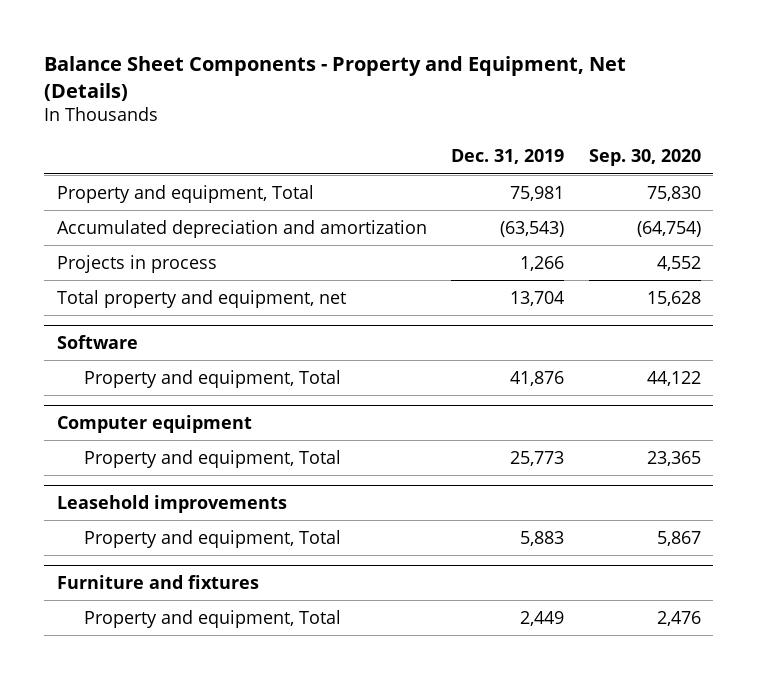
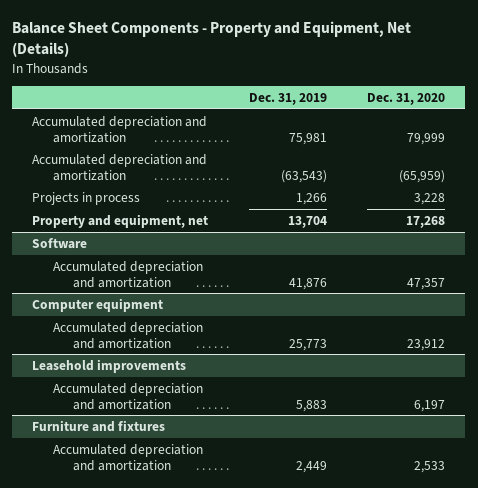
- | Dec. 31, 2019 | Sep. 30, 2020
+ | Dec. 31, 2019 | Dec. 31, 2020
- Property and equipment, Total | 75,981 | 75,830
+ Accumulated depreciation and amortization | 75,981 | 79,999
- Total property and equipment, net | 13,704 | 15,628
+ Property and equipment, net | 13,704 | 17,268
@ Software
- Property and equipment, Total | 41,876 | 44,122
+ Accumulated depreciation and amortization | 41,876 | 47,357
@ Computer equipment
- Property and equipment, Total | 25,773 | 23,365
+ Accumulated depreciation and amortization | 25,773 | 23,912
@ Leasehold improvements
- Property and equipment, Total | 5,883 | 5,867
+ Accumulated depreciation and amortization | 5,883 | 6,197
@ Furniture and fixtures
- Property and equipment, Total | 2,449 | 2,476
+ Accumulated depreciation and amortization | 2,449 | 2,533

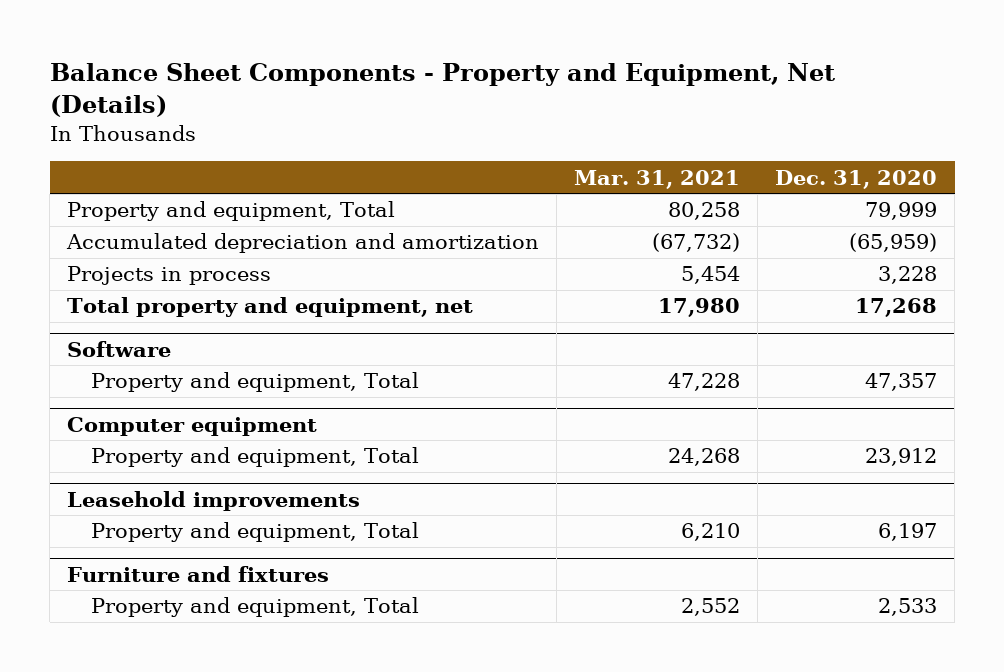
- | Dec. 31, 2019 | Dec. 31, 2020
+ | Mar. 31, 2021 | Dec. 31, 2020
- Accumulated depreciation and amortization | 75,981 | 79,999
+ Property and equipment, Total | 80,258 | 79,999
- Property and equipment, net | 13,704 | 17,268
+ Total property and equipment, net | 17,980 | 17,268
@ Software
- Accumulated depreciation and amortization | 41,876 | 47,357
+ Property and equipment, Total | 47,228 | 47,357
@ Computer equipment
- Accumulated depreciation and amortization | 25,773 | 23,912
+ Property and equipment, Total | 24,268 | 23,912
@ Leasehold improvements
- Accumulated depreciation and amortization | 5,883 | 6,197
+ Property and equipment, Total | 6,210 | 6,197
@ Furniture and fixtures
- Accumulated depreciation and amortization | 2,449 | 2,533
+ Property and equipment, Total | 2,552 | 2,533

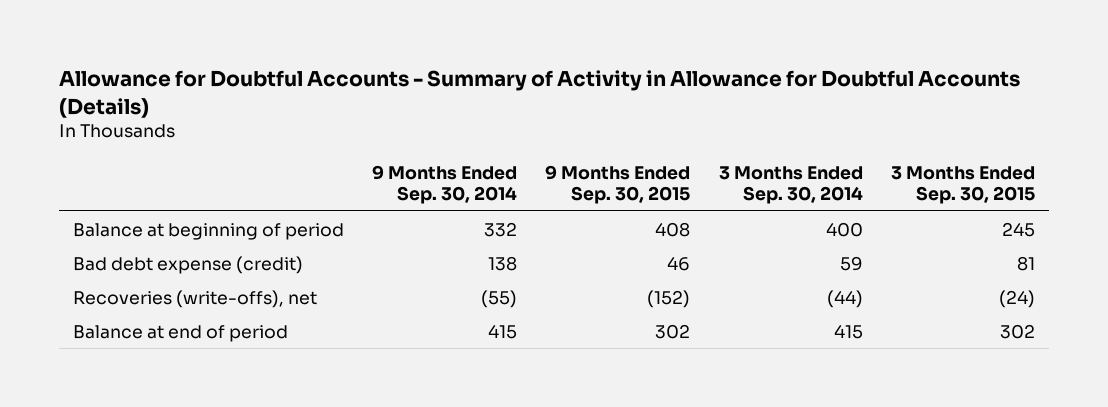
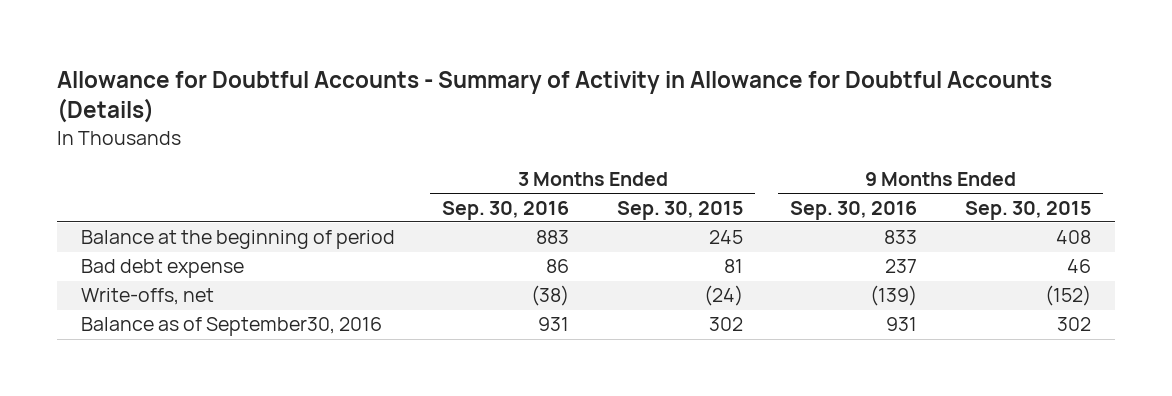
- | 9 Months Ended Sep. 30, 2014 | 9 Months Ended Sep. 30, 2015 | 3 Months Ended Sep. 30, 2014 | 3 Months Ended Sep. 30, 2015
+ | 3 Months Ended Sep. 30, 2016 | 3 Months Ended Sep. 30, 2015 | 9 Months Ended Sep. 30, 2016 | 9 Months Ended Sep. 30, 2015
- Balance at beginning of period | 332 | 408 | 400 | 245
- Bad debt expense (credit) | 138 | 46 | 59 | 81
- Recoveries (write-offs), net | (55) | (152) | (44) | (24)
- Balance at end of period | 415 | 302 | 415 | 302
+ Balance at the beginning of period | 883 | 245 | 833 | 408
+ Bad debt expense | 86 | 81 | 237 | 46
+ Write-offs, net | (38) | (24) | (139) | (152)
+ Balance as of September30, 2016 | 931 | 302 | 931 | 302

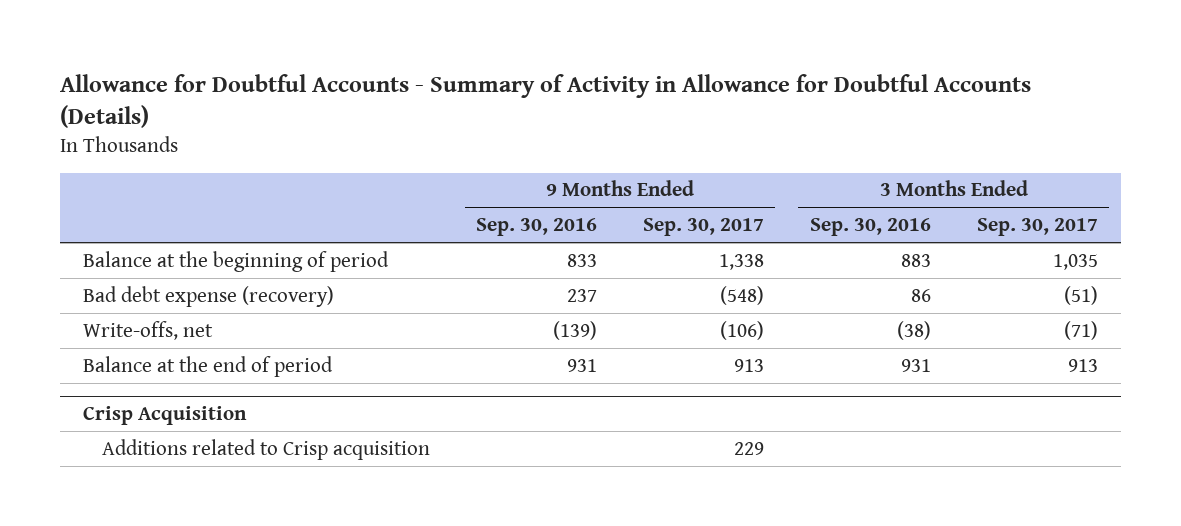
- | 3 Months Ended Sep. 30, 2016 | 3 Months Ended Sep. 30, 2015 | 9 Months Ended Sep. 30, 2016 | 9 Months Ended Sep. 30, 2015
+ | 9 Months Ended Sep. 30, 2016 | 9 Months Ended Sep. 30, 2017 | 3 Months Ended Sep. 30, 2016 | 3 Months Ended Sep. 30, 2017
- Bad debt expense | 86 | 81 | 237 | 46
+ Bad debt expense (recovery) | 237 | (548) | 86 | (51)
- Balance as of September30, 2016 | 931 | 302 | 931 | 302
+ Balance at the end of period | 931 | 913 | 931 | 913
+ Crisp Acquisition
+ Additions related to Crisp acquisition | | 229 | |

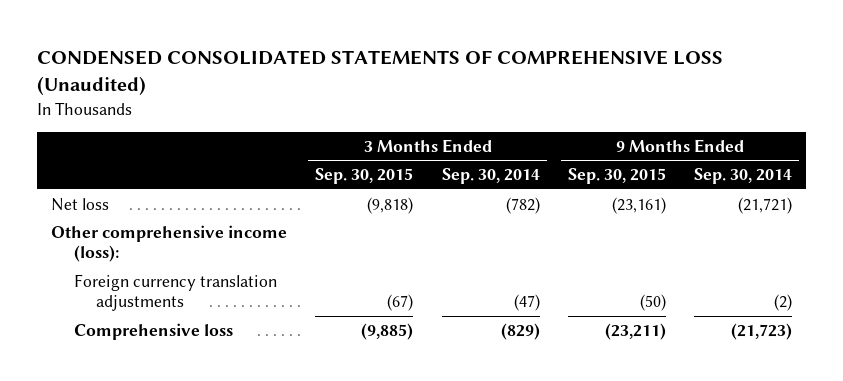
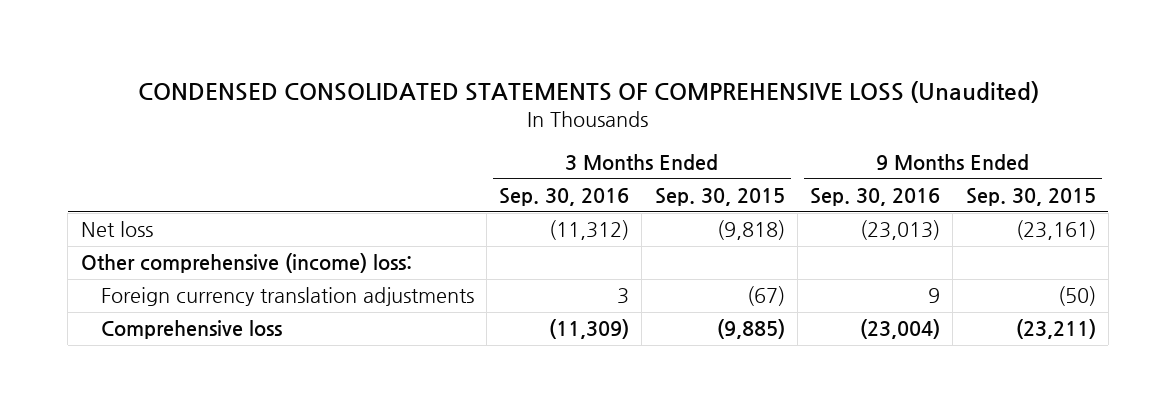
- | 3 Months Ended Sep. 30, 2015 | 3 Months Ended Sep. 30, 2014 | 9 Months Ended Sep. 30, 2015 | 9 Months Ended Sep. 30, 2014
+ | 3 Months Ended Sep. 30, 2016 | 3 Months Ended Sep. 30, 2015 | 9 Months Ended Sep. 30, 2016 | 9 Months Ended Sep. 30, 2015
- Other comprehensive income (loss):
+ Other comprehensive (income) loss:

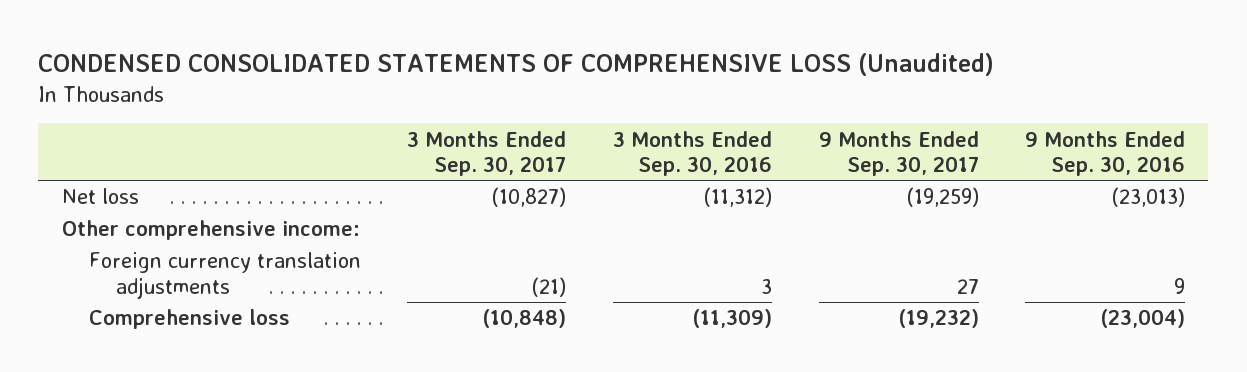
- | 3 Months Ended Sep. 30, 2016 | 3 Months Ended Sep. 30, 2015 | 9 Months Ended Sep. 30, 2016 | 9 Months Ended Sep. 30, 2015
+ | 3 Months Ended Sep. 30, 2017 | 3 Months Ended Sep. 30, 2016 | 9 Months Ended Sep. 30, 2017 | 9 Months Ended Sep. 30, 2016
- Other comprehensive (income) loss:
+ Other comprehensive income:

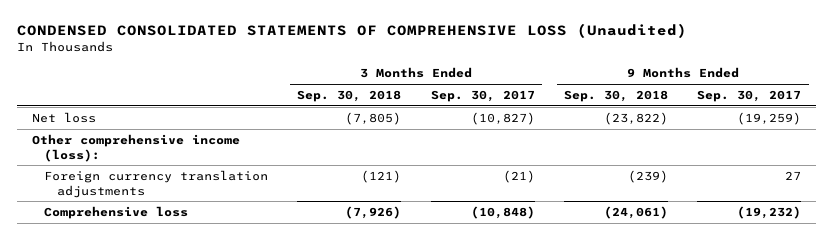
- | 3 Months Ended Sep. 30, 2017 | 3 Months Ended Sep. 30, 2016 | 9 Months Ended Sep. 30, 2017 | 9 Months Ended Sep. 30, 2016
+ | 3 Months Ended Sep. 30, 2018 | 3 Months Ended Sep. 30, 2017 | 9 Months Ended Sep. 30, 2018 | 9 Months Ended Sep. 30, 2017
- Other comprehensive income:
+ Other comprehensive income (loss):

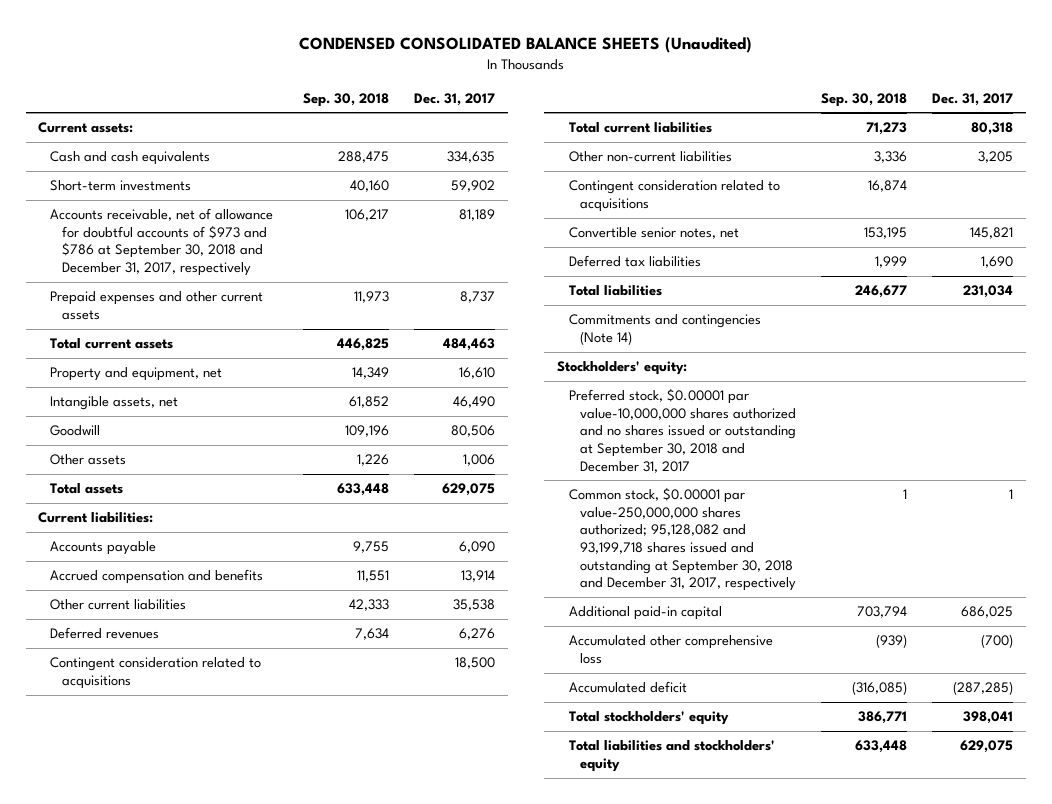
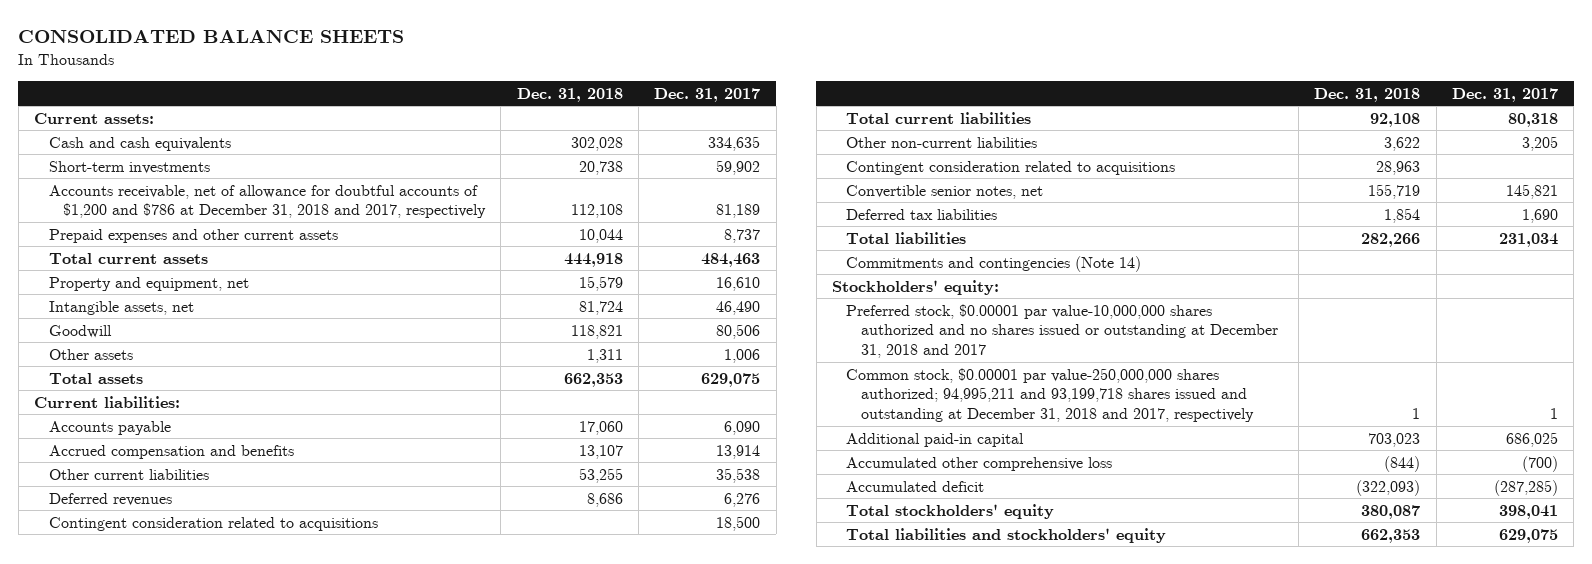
- CONDENSED CONSOLIDATED BALANCE SHEETS (Unaudited)
+ CONSOLIDATED BALANCE SHEETS
- | Sep. 30, 2018 | Dec. 31, 2017
+ | Dec. 31, 2018 | Dec. 31, 2017
- Accounts receivable, net of allowance for doubtful accounts of $973 and $786 at September 30, 2018 and December 31, 2017, respectively | 106,217 | 81,189
+ Accounts receivable, net of allowance for doubtful accounts of $1,200 and $786 at December 31, 2018 and 2017, respectively | 112,108 | 81,189
- Preferred stock, $0.00001 par value-10,000,000 shares authorized and no shares issued or outstanding at September 30, 2018 and December 31, 2017
- Common stock, $0.00001 par value-250,000,000 shares authorized; 95,128,082 and 93,199,718 shares issued and outstanding at September 30, 2018 and December 31, 2017, respectively | 1 | 1
+ Preferred stock, $0.00001 par value-10,000,000 shares authorized and no shares issued or outstanding at December 31, 2018 and 2017
+ Common stock, $0.00001 par value-250,000,000 shares authorized; 94,995,211 and 93,199,718 shares issued and outstanding at December 31, 2018 and 2017, respectively | 1 | 1

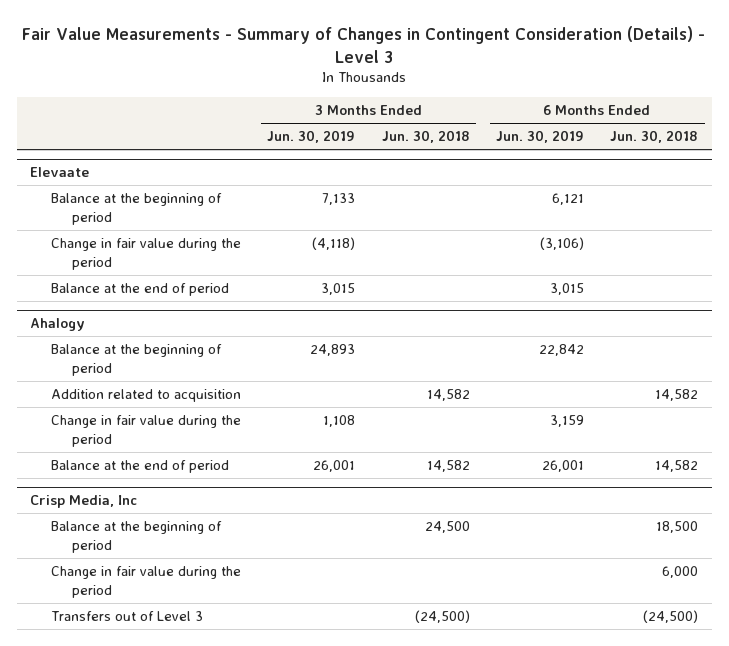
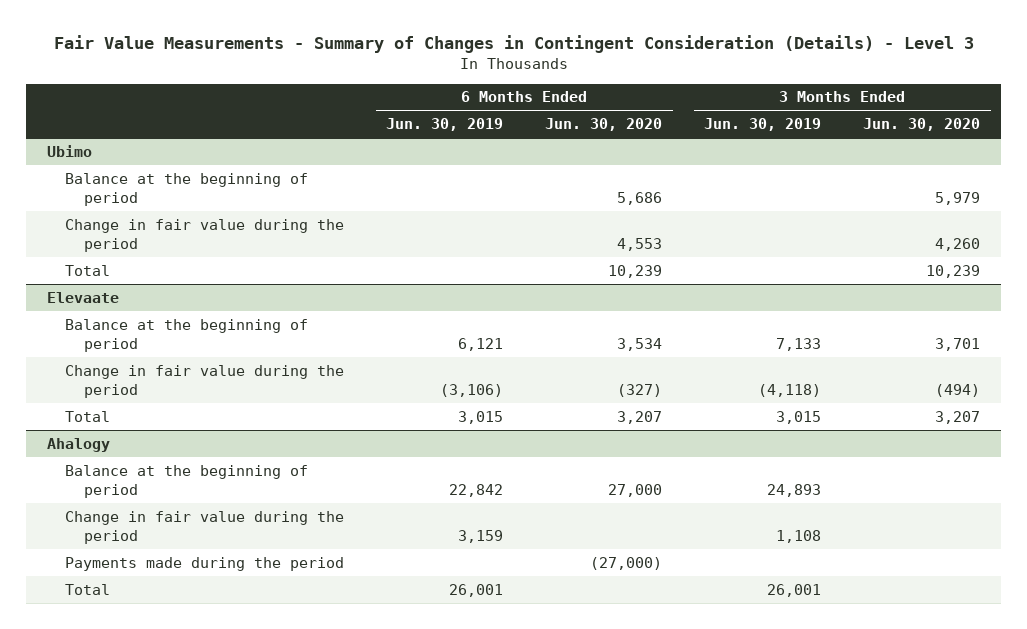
- | 3 Months Ended Jun. 30, 2019 | 3 Months Ended Jun. 30, 2018 | 6 Months Ended Jun. 30, 2019 | 6 Months Ended Jun. 30, 2018
+ | 6 Months Ended Jun. 30, 2019 | 6 Months Ended Jun. 30, 2020 | 3 Months Ended Jun. 30, 2019 | 3 Months Ended Jun. 30, 2020
+ Ubimo
+ Balance at the beginning of period | | 5,686 | | 5,979
+ Change in fair value during the period | | 4,553 | | 4,260
+ Total | | 10,239 | | 10,239
@ Elevaate
- Balance at the end of period | 3,015 | | 3,015 |
+ Total | 3,015 | 3,207 | 3,015 | 3,207
@ Ahalogy
- Addition related to acquisition | | 14,582 | | 14,582
- Balance at the end of period | 26,001 | 14,582 | 26,001 | 14,582
- Crisp Media, Inc
- Balance at the beginning of period | | 24,500 | | 18,500
- Change in fair value during the period | | | | 6,000
- Transfers out of Level 3 | | (24,500) | | (24,500)
@ Ahalogy
+ Payments made during the period | | (27,000) | |
+ Total | 26,001 | | 26,001 |

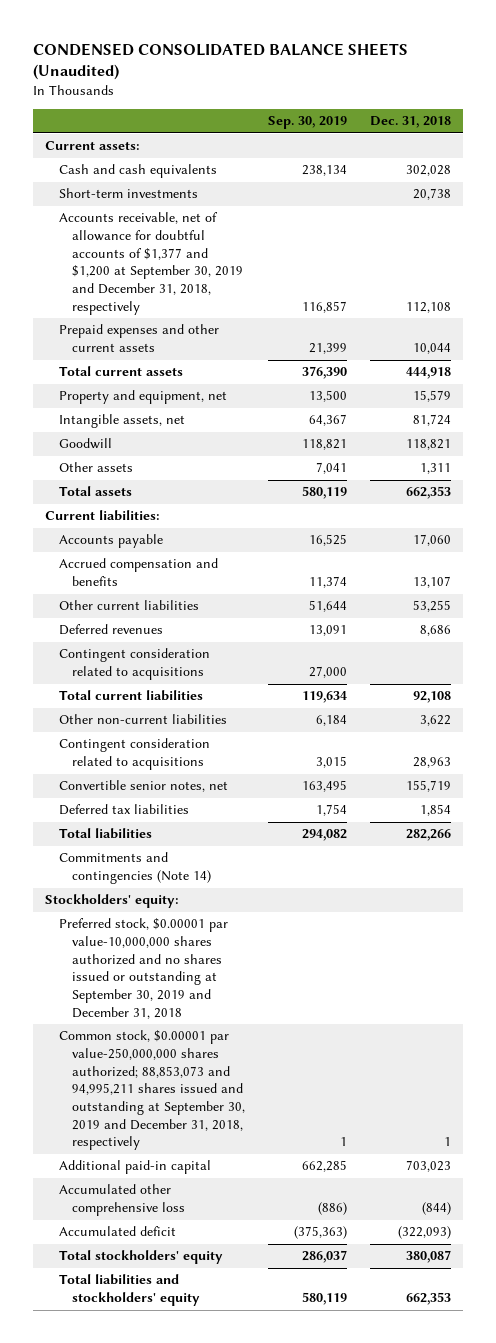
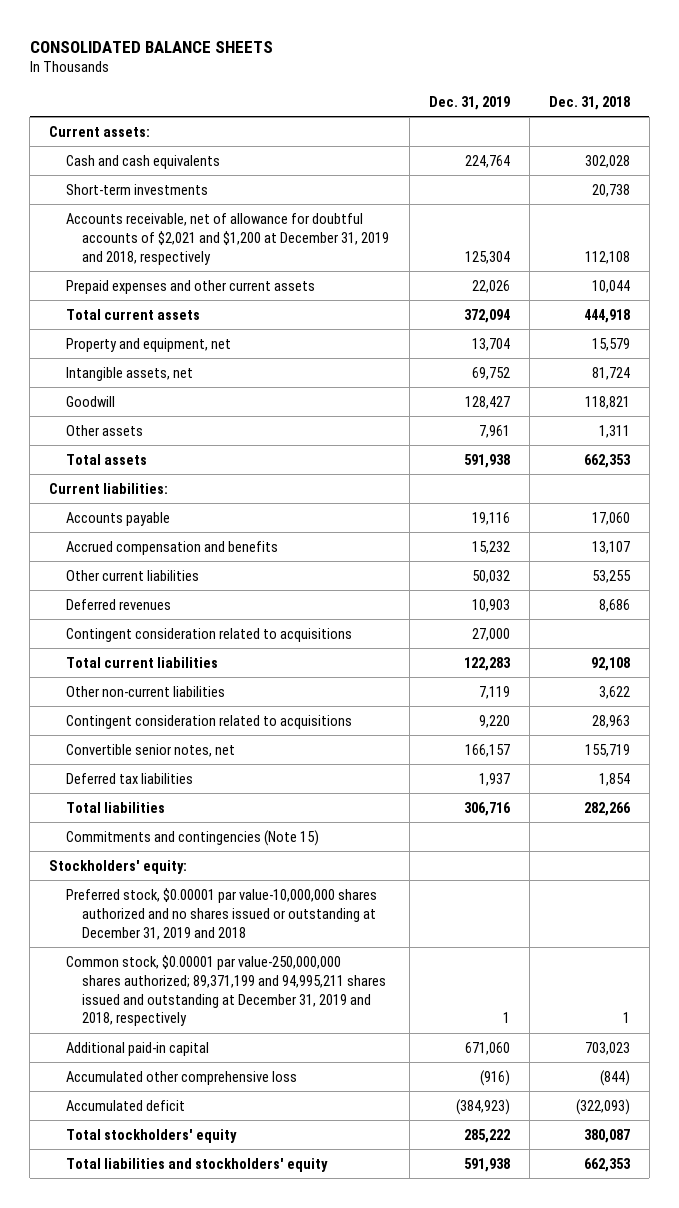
- CONDENSED CONSOLIDATED BALANCE SHEETS (Unaudited)
+ CONSOLIDATED BALANCE SHEETS
- | Sep. 30, 2019 | Dec. 31, 2018
+ | Dec. 31, 2019 | Dec. 31, 2018
- Accounts receivable, net of allowance for doubtful accounts of $1,377 and $1,200 at September 30, 2019 and December 31, 2018, respectively | 116,857 | 112,108
+ Accounts receivable, net of allowance for doubtful accounts of $2,021 and $1,200 at December 31, 2019 and 2018, respectively | 125,304 | 112,108
- Commitments and contingencies (Note 14)
+ Commitments and contingencies (Note 15)
- Preferred stock, $0.00001 par value-10,000,000 shares authorized and no shares issued or outstanding at September 30, 2019 and December 31, 2018
- Common stock, $0.00001 par value-250,000,000 shares authorized; 88,853,073 and 94,995,211 shares issued and outstanding at September 30, 2019 and December 31, 2018, respectively | 1 | 1
+ Preferred stock, $0.00001 par value-10,000,000 shares authorized and no shares issued or outstanding at December 31, 2019 and 2018
+ Common stock, $0.00001 par value-250,000,000 shares authorized; 89,371,199 and 94,995,211 shares issued and outstanding at December 31, 2019 and 2018, respectively | 1 | 1

